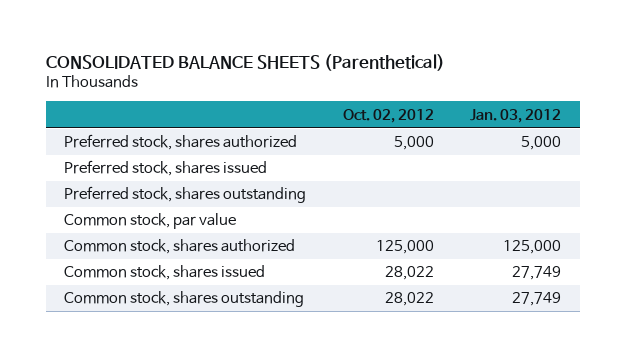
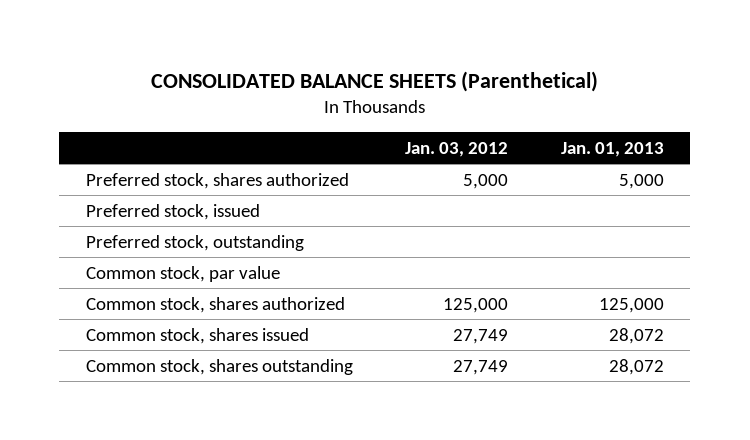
- | Oct. 02, 2012 | Jan. 03, 2012
+ | Jan. 03, 2012 | Jan. 01, 2013
- Preferred stock, shares issued
- Preferred stock, shares outstanding
+ Preferred stock, issued
+ Preferred stock, outstanding

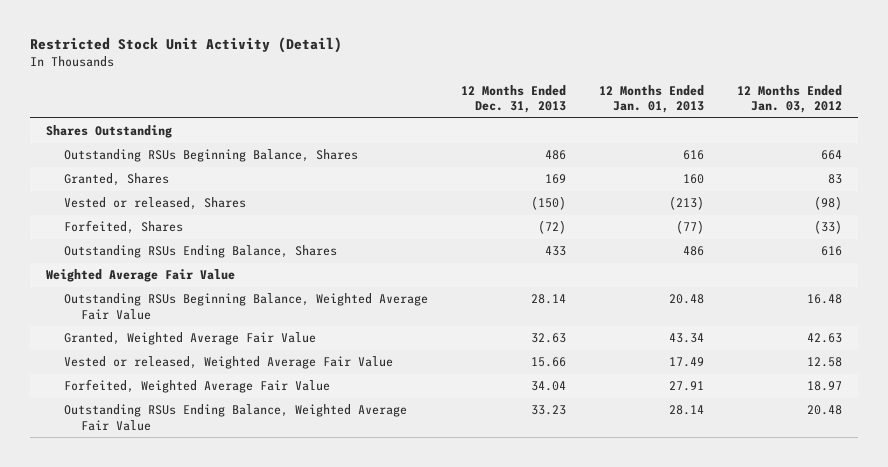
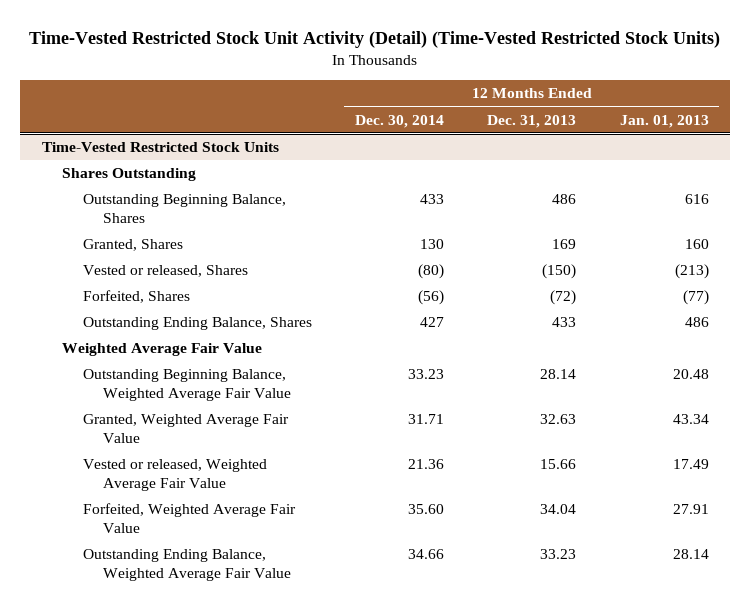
- Restricted Stock Unit Activity (Detail)
+ Time-Vested Restricted Stock Unit Activity (Detail) (Time-Vested Restricted Stock Units)
- | 12 Months Ended Dec. 31, 2013 | 12 Months Ended Jan. 01, 2013 | 12 Months Ended Jan. 03, 2012
+ | 12 Months Ended Dec. 30, 2014 | 12 Months Ended Dec. 31, 2013 | 12 Months Ended Jan. 01, 2013
+ Time-Vested Restricted Stock Units
- Outstanding RSUs Beginning Balance, Shares | 486 | 616 | 664
+ Outstanding Beginning Balance, Shares | 433 | 486 | 616
- Outstanding RSUs Ending Balance, Shares | 433 | 486 | 616
+ Outstanding Ending Balance, Shares | 427 | 433 | 486
- Outstanding RSUs Beginning Balance, Weighted Average Fair Value | 28.14 | 20.48 | 16.48
+ Outstanding Beginning Balance, Weighted Average Fair Value | 33.23 | 28.14 | 20.48
- Outstanding RSUs Ending Balance, Weighted Average Fair Value | 33.23 | 28.14 | 20.48
+ Outstanding Ending Balance, Weighted Average Fair Value | 34.66 | 33.23 | 28.14

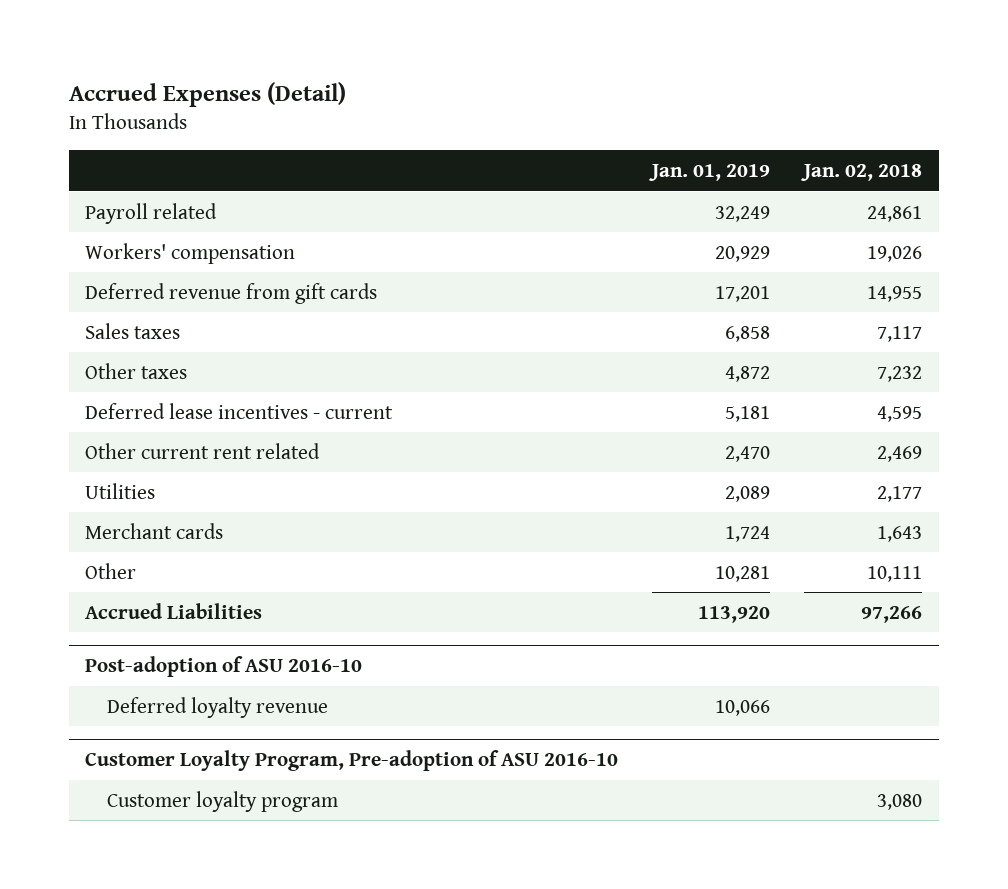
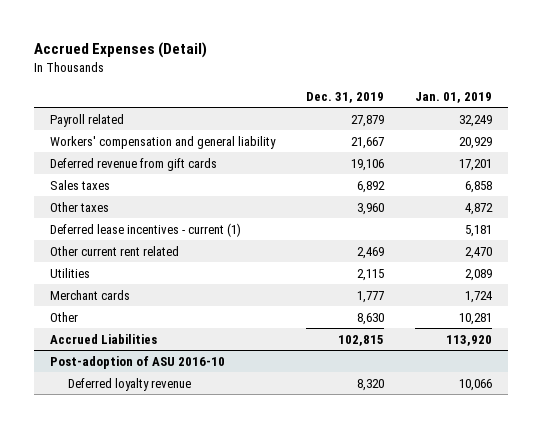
- | Jan. 01, 2019 | Jan. 02, 2018
+ | Dec. 31, 2019 | Jan. 01, 2019
- Workers' compensation | 20,929 | 19,026
+ Workers' compensation and general liability | 21,667 | 20,929
- Deferred lease incentives - current | 5,181 | 4,595
+ Deferred lease incentives - current (1) | | 5,181
- Customer Loyalty Program, Pre-adoption of ASU 2016-10
- Customer loyalty program | | 3,080

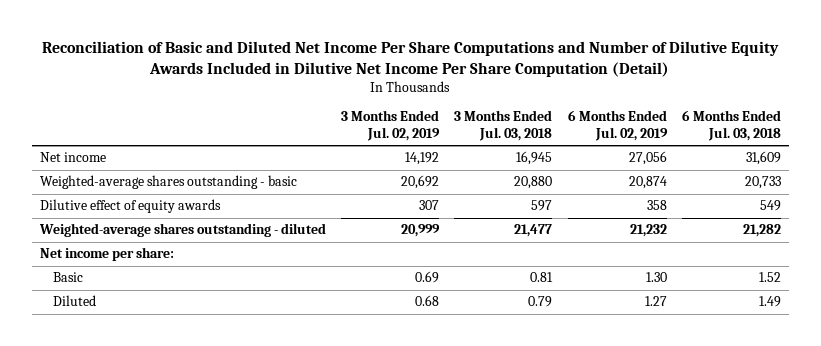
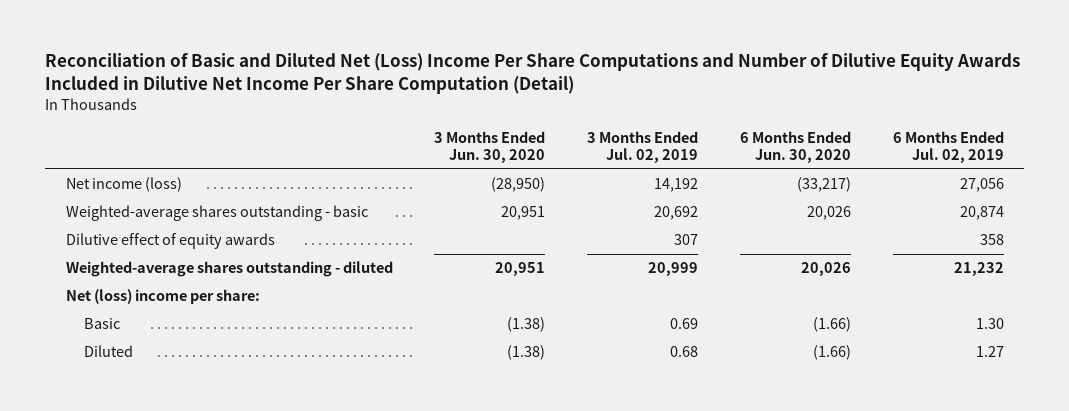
- Reconciliation of Basic and Diluted Net Income Per Share Computations and Number of Dilutive Equity Awards Included in Dilutive Net Income Per Share Computation (Detail)
+ Reconciliation of Basic and Diluted Net (Loss) Income Per Share Computations and Number of Dilutive Equity Awards Included in Dilutive Net Income Per Share Computation (Detail)
- | 3 Months Ended Jul. 02, 2019 | 3 Months Ended Jul. 03, 2018 | 6 Months Ended Jul. 02, 2019 | 6 Months Ended Jul. 03, 2018
+ | 3 Months Ended Jun. 30, 2020 | 3 Months Ended Jul. 02, 2019 | 6 Months Ended Jun. 30, 2020 | 6 Months Ended Jul. 02, 2019
- Net income | 14,192 | 16,945 | 27,056 | 31,609
+ Net income (loss) | (28,950) | 14,192 | (33,217) | 27,056
- Net income per share:
+ Net (loss) income per share:

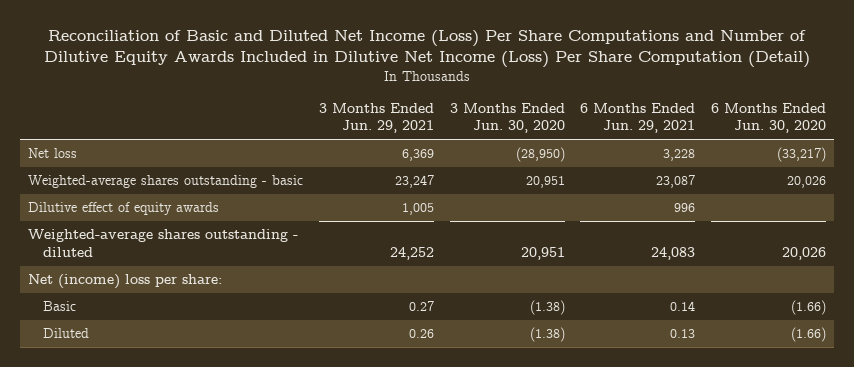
- Reconciliation of Basic and Diluted Net (Loss) Income Per Share Computations and Number of Dilutive Equity Awards Included in Dilutive Net Income Per Share Computation (Detail)
+ Reconciliation of Basic and Diluted Net Income (Loss) Per Share Computations and Number of Dilutive Equity Awards Included in Dilutive Net Income (Loss) Per Share Computation (Detail)
- | 3 Months Ended Jun. 30, 2020 | 3 Months Ended Jul. 02, 2019 | 6 Months Ended Jun. 30, 2020 | 6 Months Ended Jul. 02, 2019
+ | 3 Months Ended Jun. 29, 2021 | 3 Months Ended Jun. 30, 2020 | 6 Months Ended Jun. 29, 2021 | 6 Months Ended Jun. 30, 2020
- Net income (loss) | (28,950) | 14,192 | (33,217) | 27,056
+ Net loss | 6,369 | (28,950) | 3,228 | (33,217)
- Net (loss) income per share:
+ Net (income) loss per share:

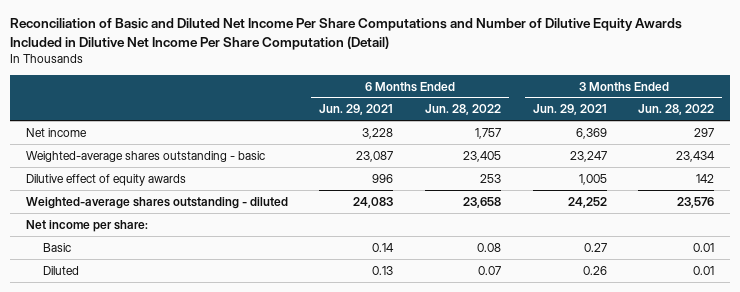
- Reconciliation of Basic and Diluted Net Income (Loss) Per Share Computations and Number of Dilutive Equity Awards Included in Dilutive Net Income (Loss) Per Share Computation (Detail)
+ Reconciliation of Basic and Diluted Net Income Per Share Computations and Number of Dilutive Equity Awards Included in Dilutive Net Income Per Share Computation (Detail)
- | 3 Months Ended Jun. 29, 2021 | 3 Months Ended Jun. 30, 2020 | 6 Months Ended Jun. 29, 2021 | 6 Months Ended Jun. 30, 2020
+ | 6 Months Ended Jun. 29, 2021 | 6 Months Ended Jun. 28, 2022 | 3 Months Ended Jun. 29, 2021 | 3 Months Ended Jun. 28, 2022
- Net loss | 6,369 | (28,950) | 3,228 | (33,217)
+ Net income | 3,228 | 1,757 | 6,369 | 297
- Net (income) loss per share:
+ Net income per share:

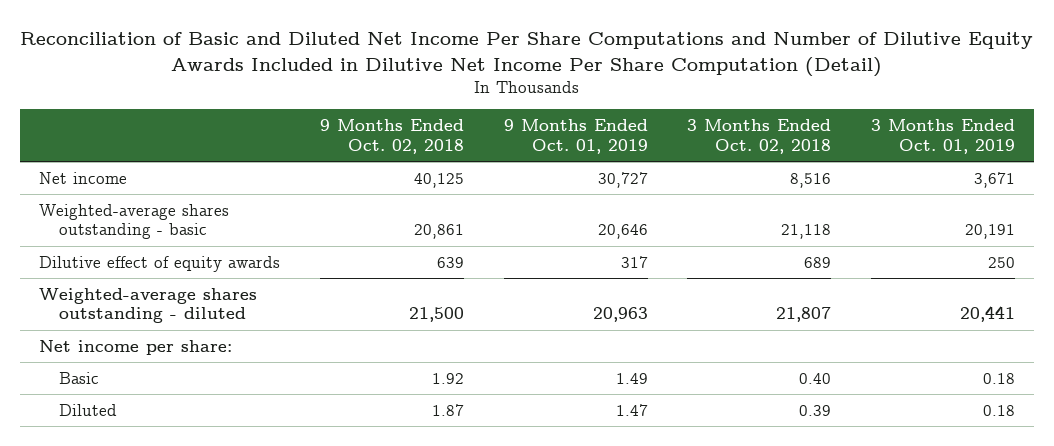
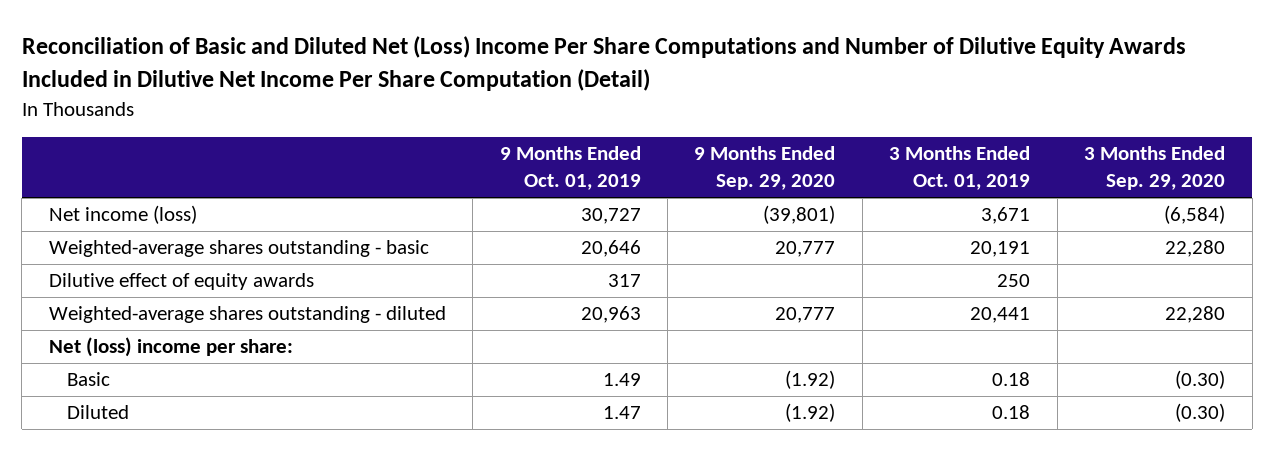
- Reconciliation of Basic and Diluted Net Income Per Share Computations and Number of Dilutive Equity Awards Included in Dilutive Net Income Per Share Computation (Detail)
+ Reconciliation of Basic and Diluted Net (Loss) Income Per Share Computations and Number of Dilutive Equity Awards Included in Dilutive Net Income Per Share Computation (Detail)
- | 9 Months Ended Oct. 02, 2018 | 9 Months Ended Oct. 01, 2019 | 3 Months Ended Oct. 02, 2018 | 3 Months Ended Oct. 01, 2019
+ | 9 Months Ended Oct. 01, 2019 | 9 Months Ended Sep. 29, 2020 | 3 Months Ended Oct. 01, 2019 | 3 Months Ended Sep. 29, 2020
- Net income | 40,125 | 30,727 | 8,516 | 3,671
+ Net income (loss) | 30,727 | (39,801) | 3,671 | (6,584)
- Net income per share:
+ Net (loss) income per share:

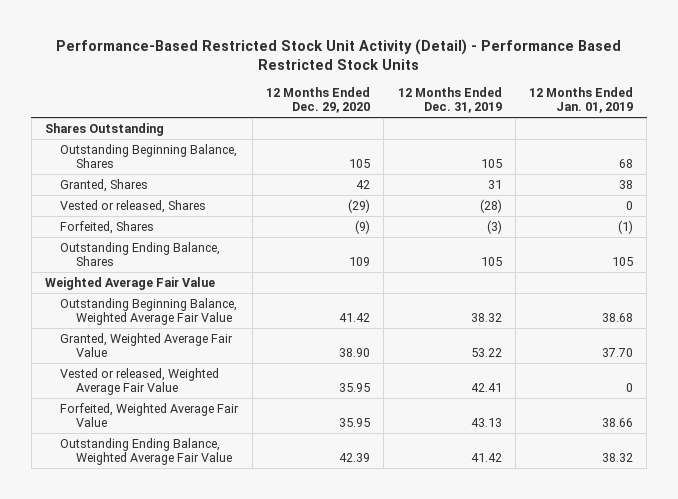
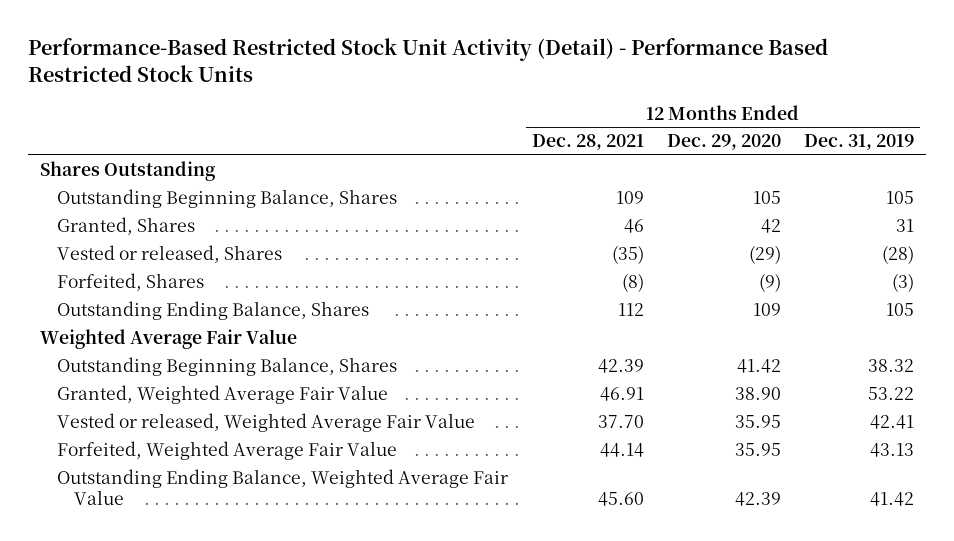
- | 12 Months Ended Dec. 29, 2020 | 12 Months Ended Dec. 31, 2019 | 12 Months Ended Jan. 01, 2019
+ | 12 Months Ended Dec. 28, 2021 | 12 Months Ended Dec. 29, 2020 | 12 Months Ended Dec. 31, 2019
- Outstanding Beginning Balance, Weighted Average Fair Value | 41.42 | 38.32 | 38.68
+ Outstanding Beginning Balance, Shares | 42.39 | 41.42 | 38.32

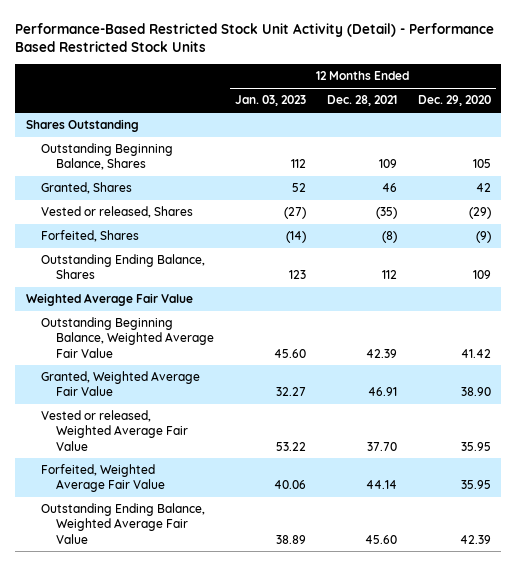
- | 12 Months Ended Dec. 28, 2021 | 12 Months Ended Dec. 29, 2020 | 12 Months Ended Dec. 31, 2019
+ | 12 Months Ended Jan. 03, 2023 | 12 Months Ended Dec. 28, 2021 | 12 Months Ended Dec. 29, 2020
- Outstanding Beginning Balance, Shares | 42.39 | 41.42 | 38.32
+ Outstanding Beginning Balance, Weighted Average Fair Value | 45.60 | 42.39 | 41.42

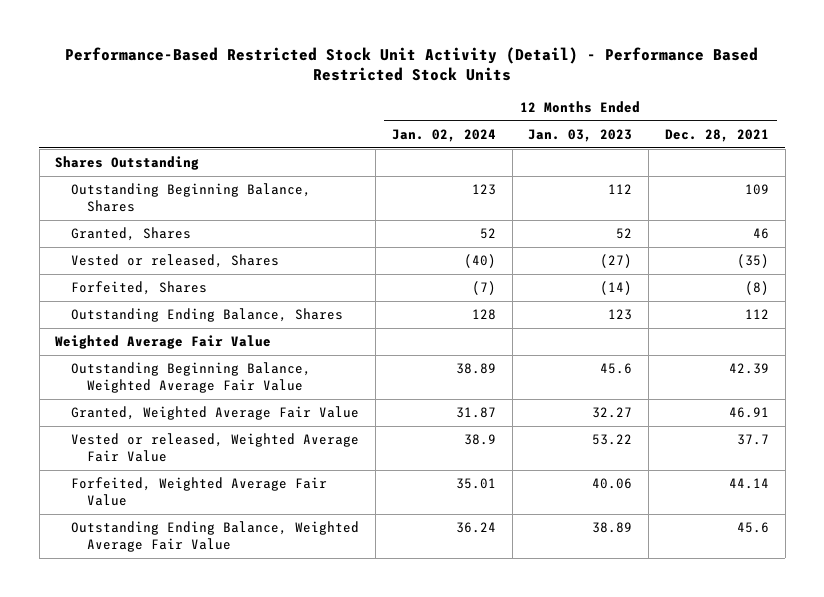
- | 12 Months Ended Jan. 03, 2023 | 12 Months Ended Dec. 28, 2021 | 12 Months Ended Dec. 29, 2020
+ | 12 Months Ended Jan. 02, 2024 | 12 Months Ended Jan. 03, 2023 | 12 Months Ended Dec. 28, 2021
- Outstanding Beginning Balance, Weighted Average Fair Value | 45.60 | 42.39 | 41.42
+ Outstanding Beginning Balance, Weighted Average Fair Value | 38.89 | 45.6 | 42.39
- Vested or released, Weighted Average Fair Value | 53.22 | 37.70 | 35.95
+ Vested or released, Weighted Average Fair Value | 38.9 | 53.22 | 37.7
- Outstanding Ending Balance, Weighted Average Fair Value | 38.89 | 45.60 | 42.39
+ Outstanding Ending Balance, Weighted Average Fair Value | 36.24 | 38.89 | 45.6

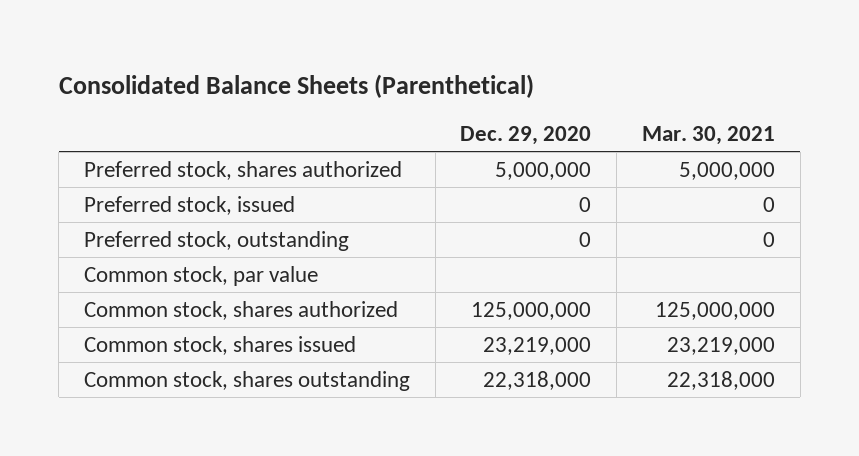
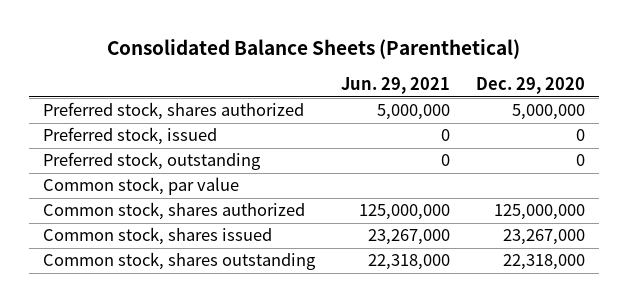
- | Dec. 29, 2020 | Mar. 30, 2021
+ | Jun. 29, 2021 | Dec. 29, 2020
- Common stock, shares issued | 23,219,000 | 23,219,000
+ Common stock, shares issued | 23,267,000 | 23,267,000

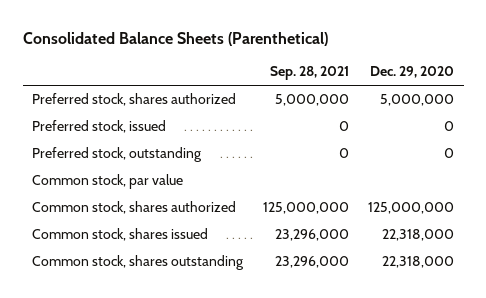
- | Jun. 29, 2021 | Dec. 29, 2020
+ | Sep. 28, 2021 | Dec. 29, 2020
- Common stock, shares issued | 23,267,000 | 23,267,000
+ Common stock, shares issued | 23,296,000 | 22,318,000

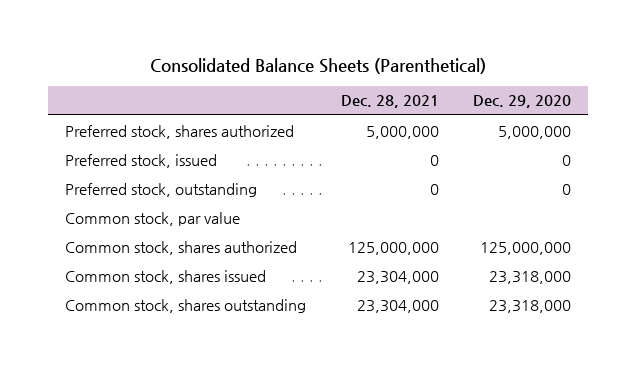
- | Sep. 28, 2021 | Dec. 29, 2020
+ | Dec. 28, 2021 | Dec. 29, 2020
- Common stock, shares issued | 23,296,000 | 22,318,000
- Common stock, shares outstanding | 23,296,000 | 22,318,000
+ Common stock, shares issued | 23,304,000 | 23,318,000
+ Common stock, shares outstanding | 23,304,000 | 23,318,000

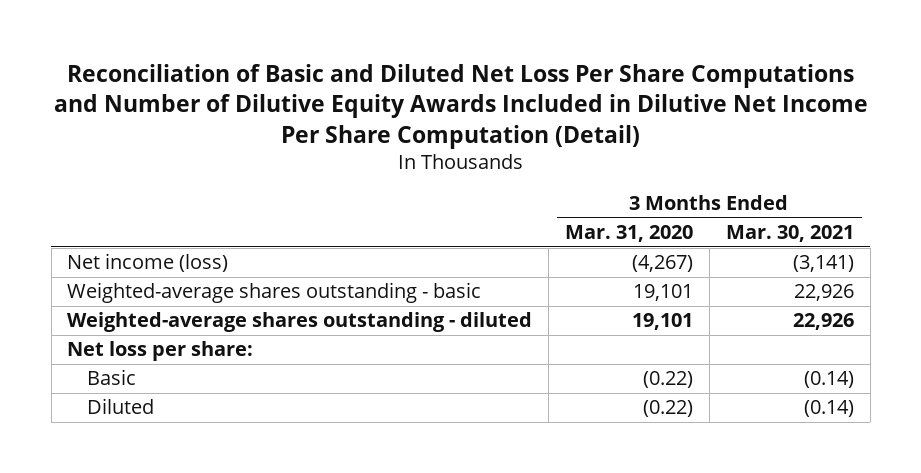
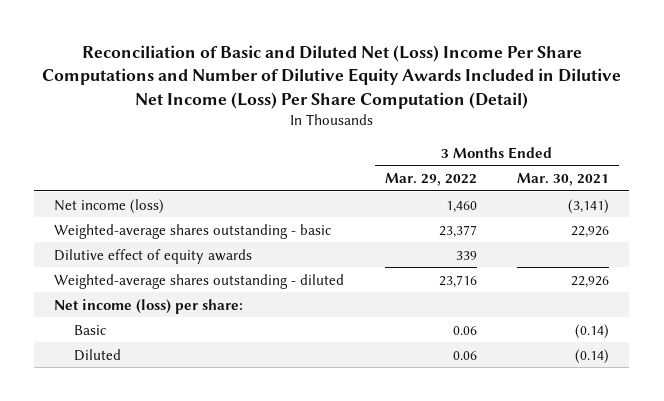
- Reconciliation of Basic and Diluted Net Loss Per Share Computations and Number of Dilutive Equity Awards Included in Dilutive Net Income Per Share Computation (Detail)
+ Reconciliation of Basic and Diluted Net (Loss) Income Per Share Computations and Number of Dilutive Equity Awards Included in Dilutive Net Income (Loss) Per Share Computation (Detail)
- | 3 Months Ended Mar. 31, 2020 | 3 Months Ended Mar. 30, 2021
+ | 3 Months Ended Mar. 29, 2022 | 3 Months Ended Mar. 30, 2021
+ Dilutive effect of equity awards | 339 |
- Net loss per share:
+ Net income (loss) per share:

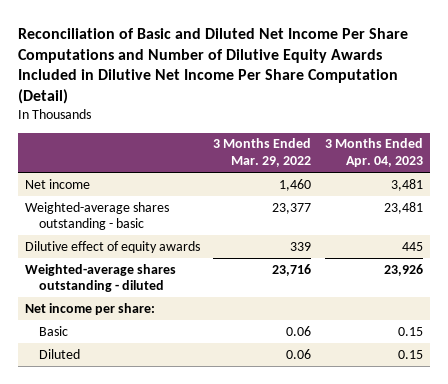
- Reconciliation of Basic and Diluted Net (Loss) Income Per Share Computations and Number of Dilutive Equity Awards Included in Dilutive Net Income (Loss) Per Share Computation (Detail)
+ Reconciliation of Basic and Diluted Net Income Per Share Computations and Number of Dilutive Equity Awards Included in Dilutive Net Income Per Share Computation (Detail)
- | 3 Months Ended Mar. 29, 2022 | 3 Months Ended Mar. 30, 2021
+ | 3 Months Ended Mar. 29, 2022 | 3 Months Ended Apr. 04, 2023
- Net income (loss) | 1,460 | (3,141)
+ Net income | 1,460 | 3,481
- Net income (loss) per share:
+ Net income per share:

